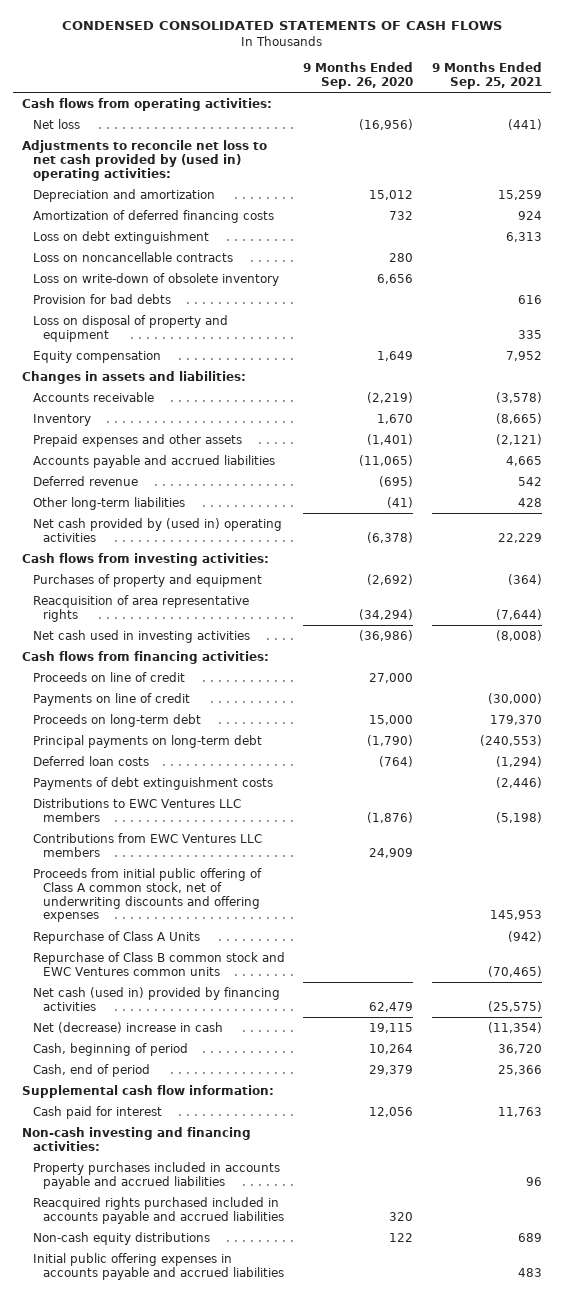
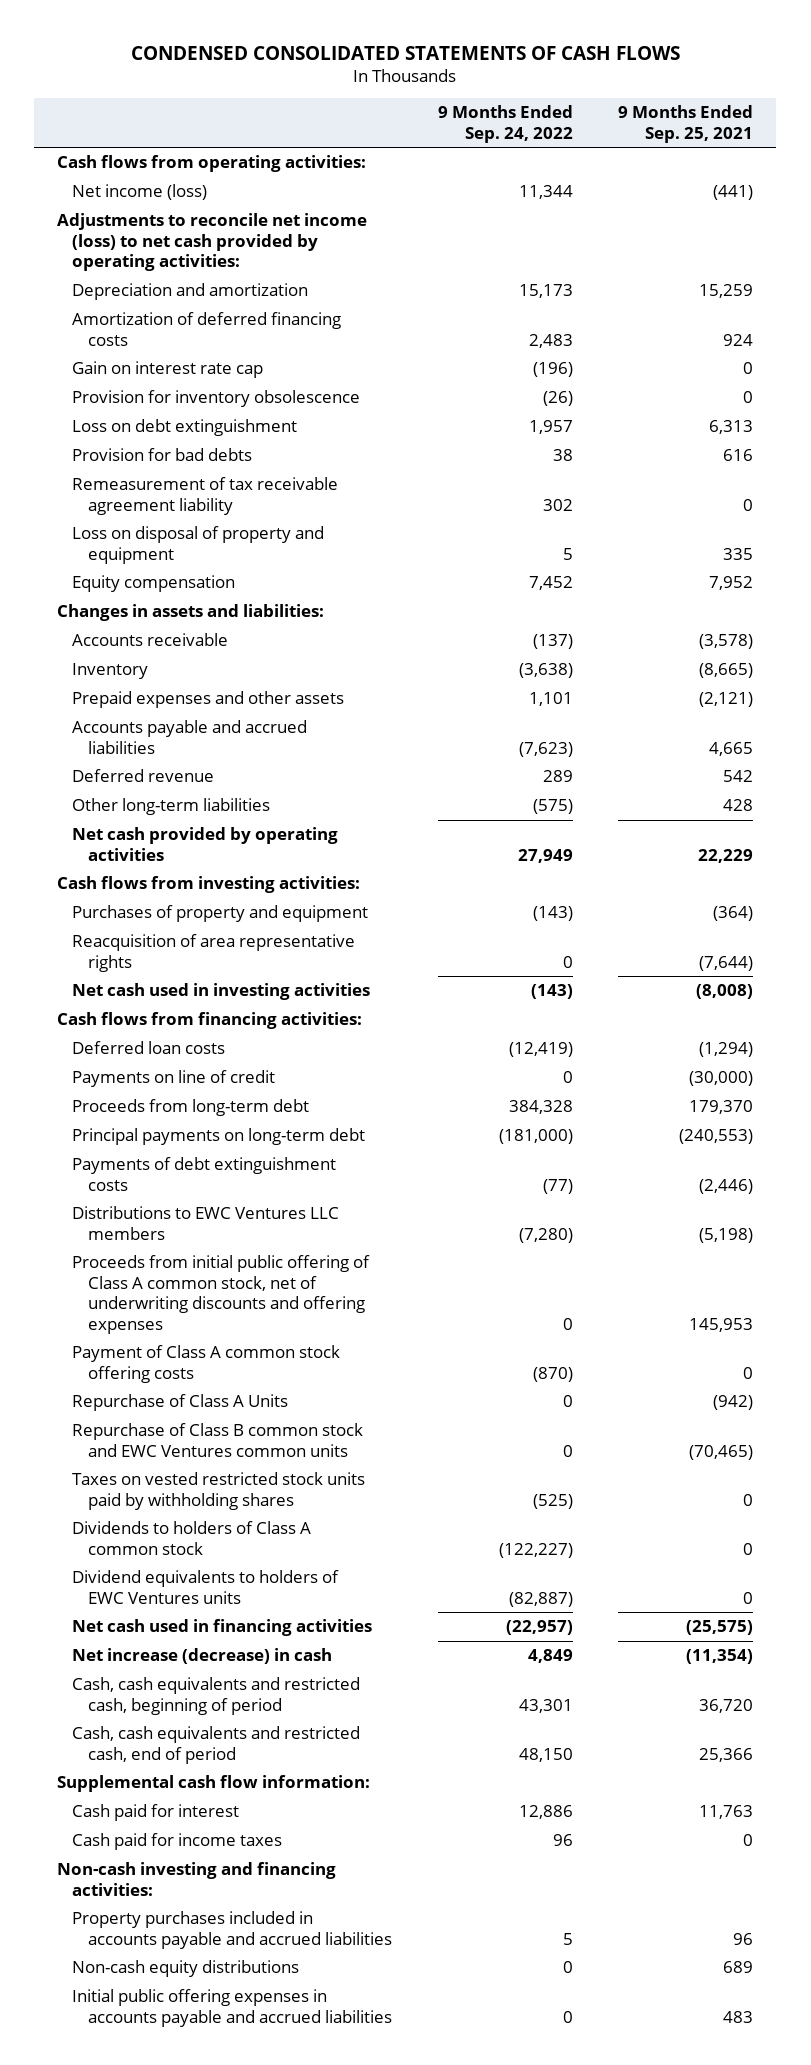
- | 9 Months Ended Sep. 26, 2020 | 9 Months Ended Sep. 25, 2021
+ | 9 Months Ended Sep. 24, 2022 | 9 Months Ended Sep. 25, 2021
- Net loss | (16,956) | (441)
- Adjustments to reconcile net loss to net cash provided by (used in) operating activities:
+ Net income (loss) | 11,344 | (441)
+ Adjustments to reconcile net income (loss) to net cash provided by operating activities:
+ Gain on interest rate cap | (196) | 0
+ Provision for inventory obsolescence | (26) | 0
- Loss on noncancellable contracts | 280 |
- Loss on write-down of obsolete inventory | 6,656 |
+ Remeasurement of tax receivable agreement liability | 302 | 0
- Net cash provided by (used in) operating activities | (6,378) | 22,229
+ Net cash provided by operating activities | 27,949 | 22,229
- Proceeds on line of credit | 27,000 |
moved up: Deferred loan costs | (12,419) | (1,294)
- Proceeds on long-term debt | 15,000 | 179,370
+ Proceeds from long-term debt | 384,328 | 179,370
- Contributions from EWC Ventures LLC members | 24,909 |
+ Payment of Class A common stock offering costs | (870) | 0
- Net cash (used in) provided by financing activities | 62,479 | (25,575)
- Net (decrease) increase in cash | 19,115 | (11,354)
- Cash, beginning of period | 10,264 | 36,720
- Cash, end of period | 29,379 | 25,366
+ Taxes on vested restricted stock units paid by withholding shares | (525) | 0
+ Dividends to holders of Class A common stock | (122,227) | 0
+ Dividend equivalents to holders of EWC Ventures units | (82,887) | 0
+ Net cash used in financing activities | (22,957) | (25,575)
+ Net increase (decrease) in cash | 4,849 | (11,354)
+ Cash, cash equivalents and restricted cash, beginning of period | 43,301 | 36,720
+ Cash, cash equivalents and restricted cash, end of period | 48,150 | 25,366
+ Cash paid for income taxes | 96 | 0
- Reacquired rights purchased included in accounts payable and accrued liabilities | 320 |

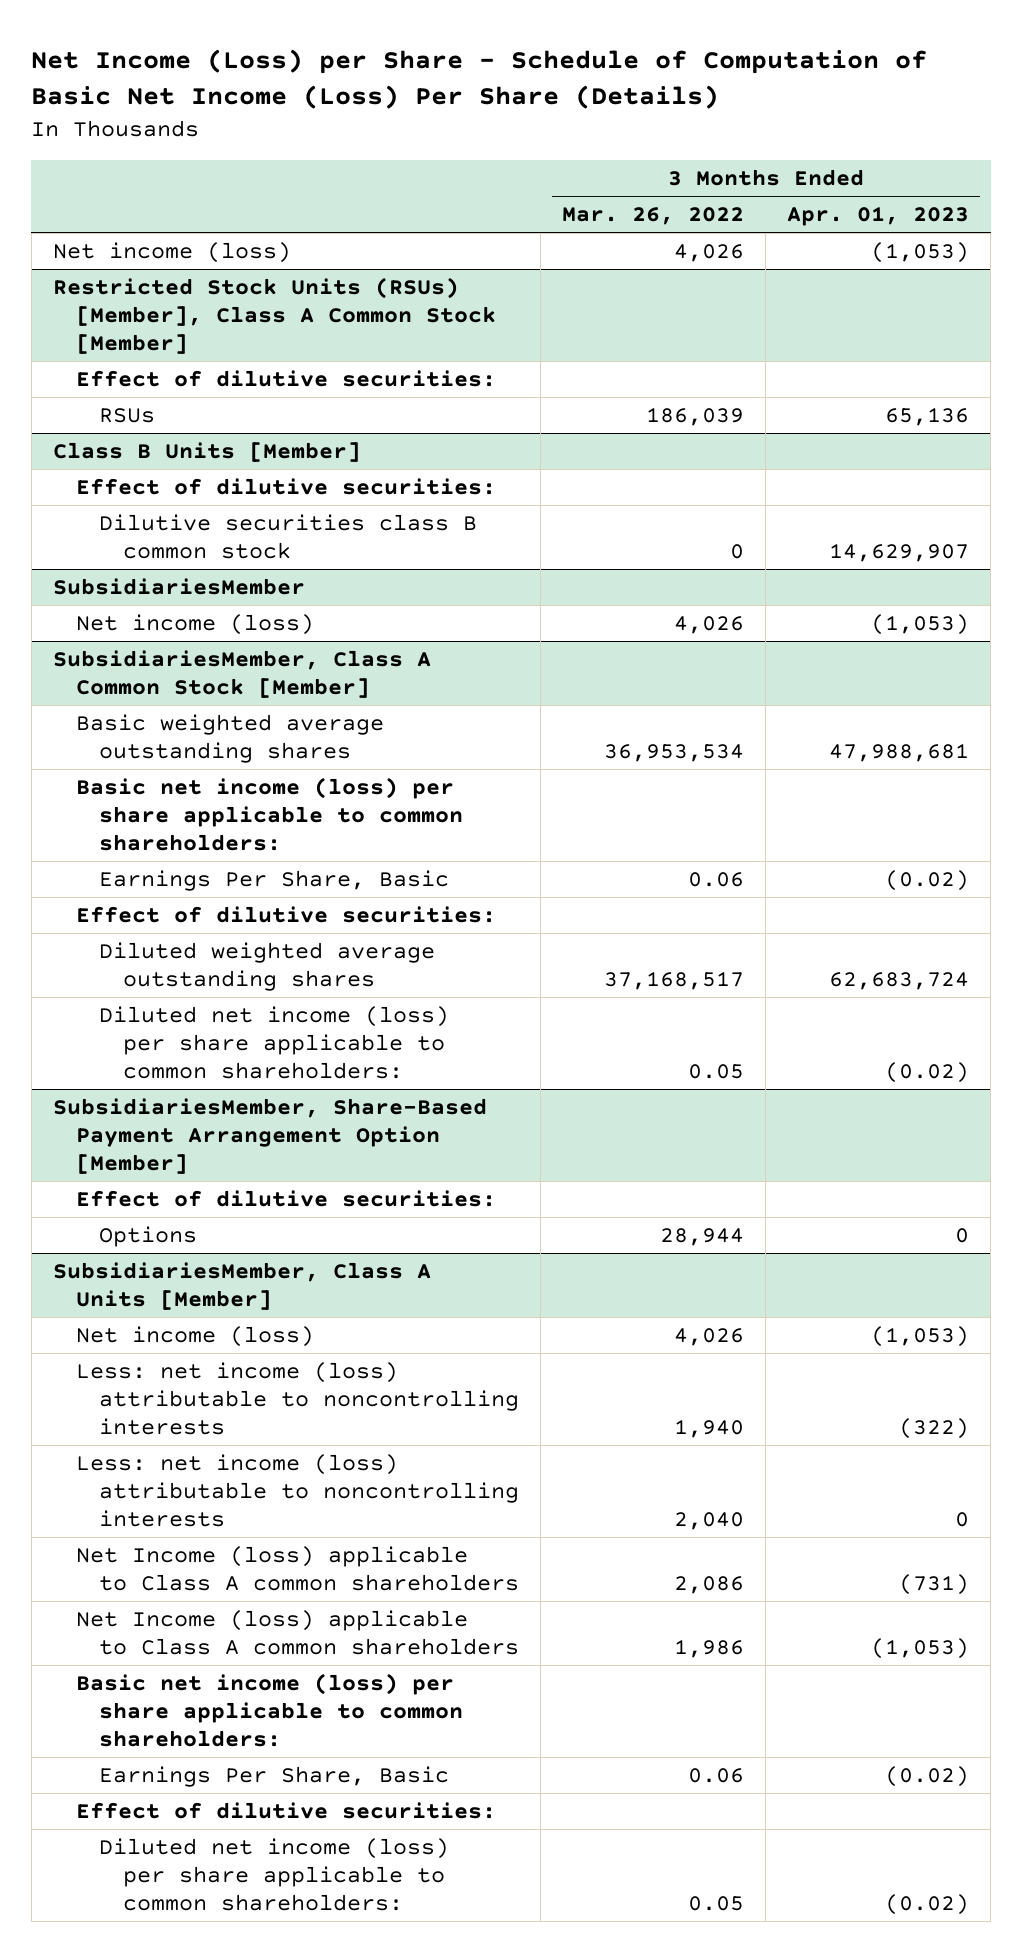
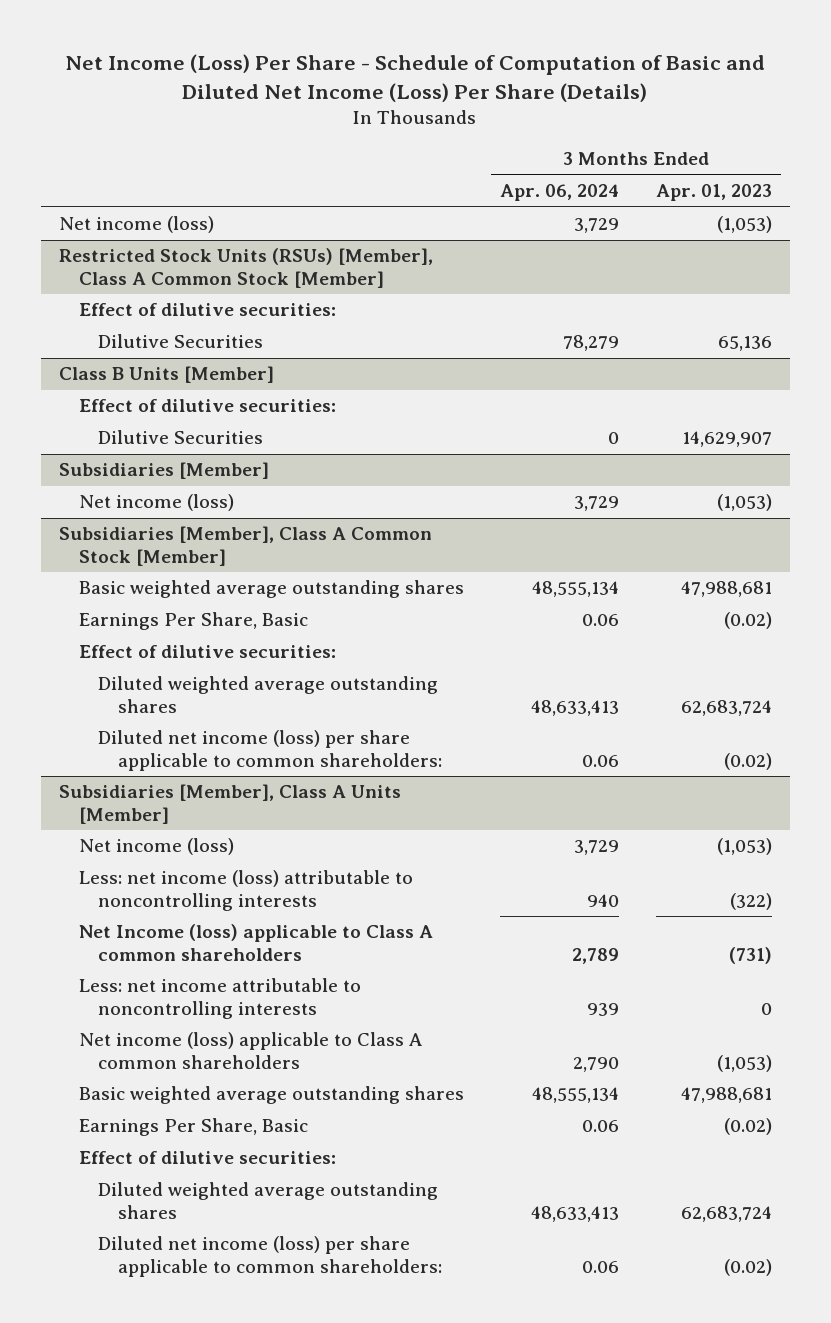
- Net Income (Loss) per Share - Schedule of Computation of Basic Net Income (Loss) Per Share (Details)
+ Net Income (Loss) Per Share - Schedule of Computation of Basic and Diluted Net Income (Loss) Per Share (Details)
- | 3 Months Ended Mar. 26, 2022 | 3 Months Ended Apr. 01, 2023
+ | 3 Months Ended Apr. 06, 2024 | 3 Months Ended Apr. 01, 2023
@ Restricted Stock Units (RSUs) [Member], Class A Common Stock [Member]
- RSUs | 186,039 | 65,136
+ Dilutive Securities | 78,279 | 65,136
@ Class B Units [Member]
- Dilutive securities class B common stock | 0 | 14,629,907
- SubsidiariesMember
@ Class B Units [Member]
+ Dilutive Securities | 0 | 14,629,907
+ Subsidiaries [Member]
- SubsidiariesMember, Class A Common Stock [Member]
+ Subsidiaries [Member], Class A Common Stock [Member]
- Basic net income (loss) per share applicable to common shareholders:
- SubsidiariesMember, Share-Based Payment Arrangement Option [Member]
- Effect of dilutive securities:
- Options | 28,944 | 0
- SubsidiariesMember, Class A Units [Member]
+ Subsidiaries [Member], Class A Units [Member]
- Less: net income (loss) attributable to noncontrolling interests | 2,040 | 0
- Net Income (loss) applicable to Class A common shareholders | 1,986 | (1,053)
- Basic net income (loss) per share applicable to common shareholders:
+ Less: net income attributable to noncontrolling interests | 939 | 0
+ Net income (loss) applicable to Class A common shareholders | 2,790 | (1,053)
+ Basic weighted average outstanding shares | 48,555,134 | 47,988,681
+ Diluted weighted average outstanding shares | 48,633,413 | 62,683,724

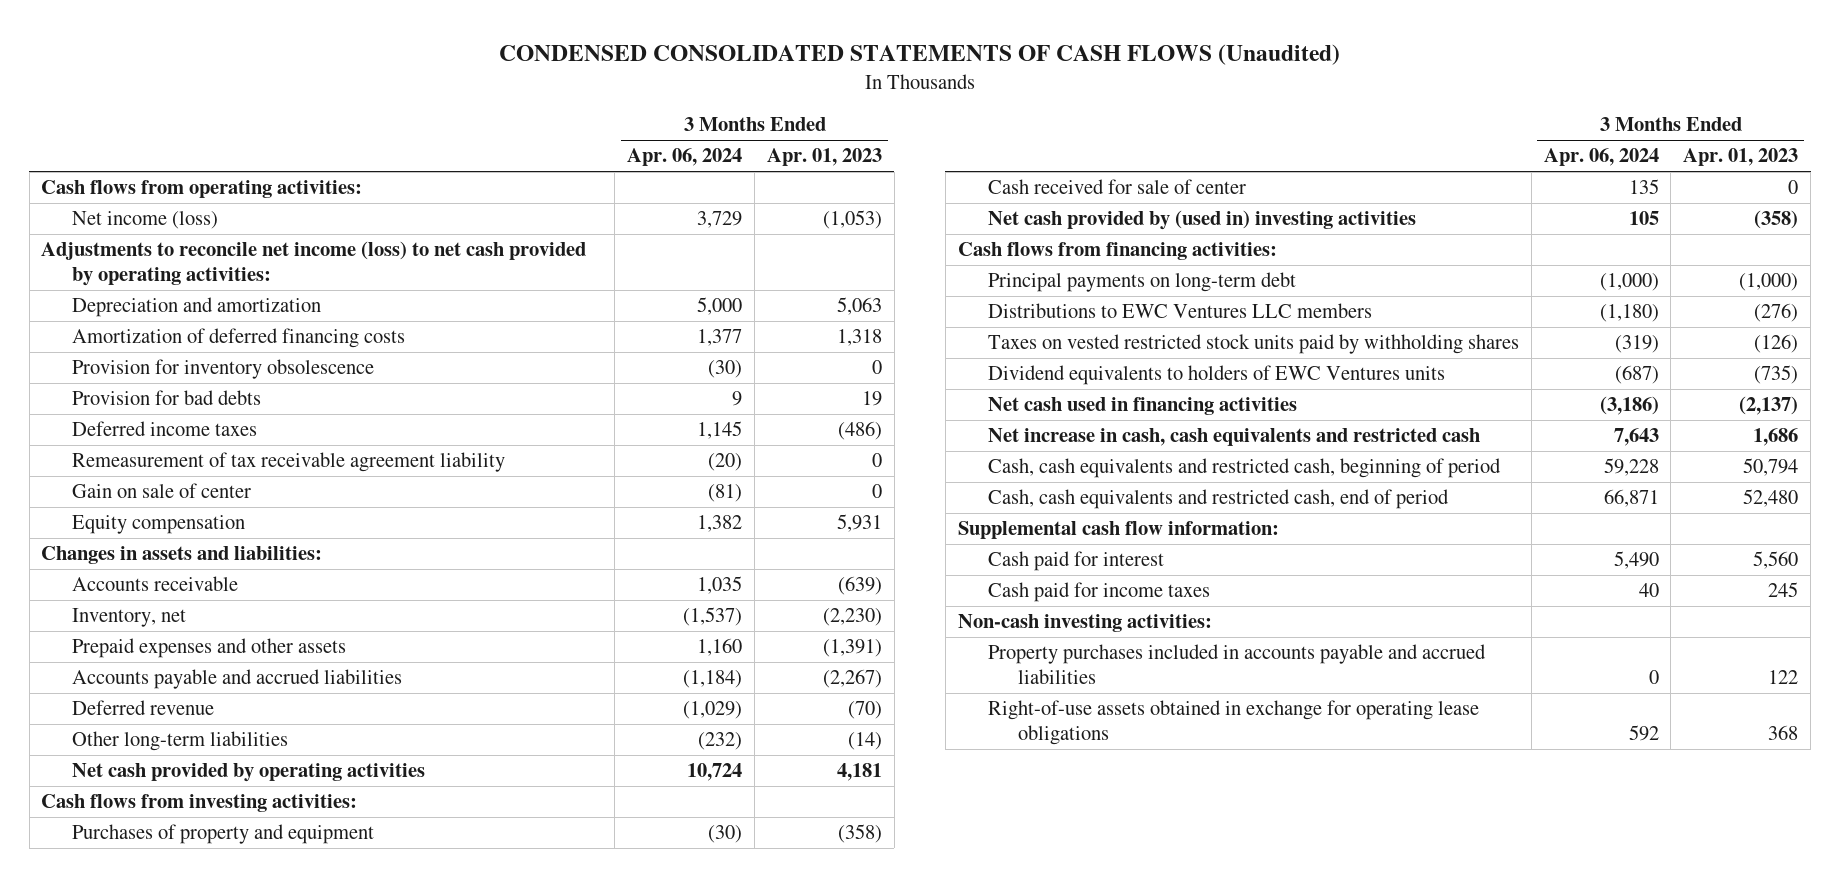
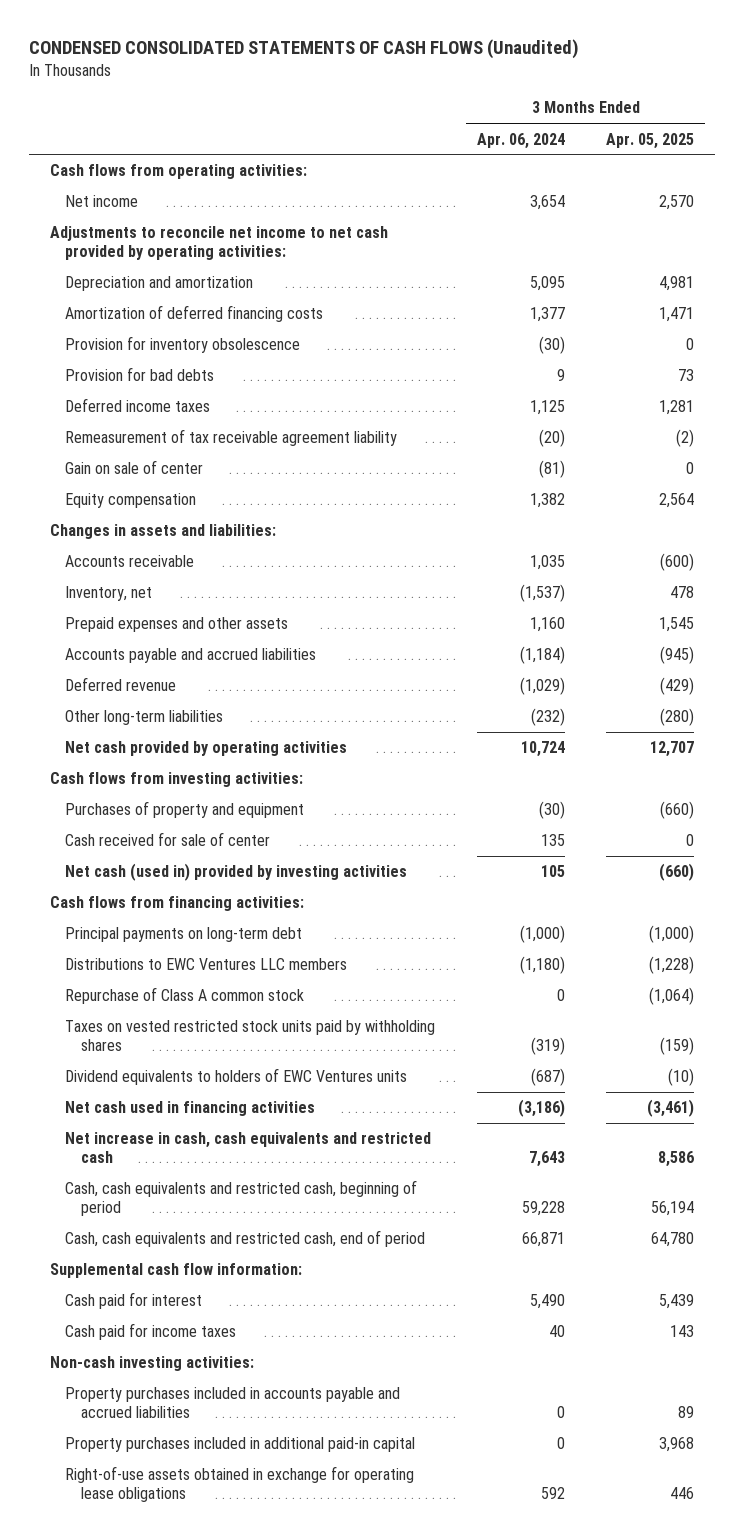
- | 3 Months Ended Apr. 06, 2024 | 3 Months Ended Apr. 01, 2023
+ | 3 Months Ended Apr. 06, 2024 | 3 Months Ended Apr. 05, 2025
- Net income (loss) | 3,729 | (1,053)
- Adjustments to reconcile net income (loss) to net cash provided by operating activities:
- Depreciation and amortization | 5,000 | 5,063
+ Net income | 3,654 | 2,570
+ Adjustments to reconcile net income to net cash provided by operating activities:
+ Depreciation and amortization | 5,095 | 4,981
- Deferred income taxes | 1,145 | (486)
+ Deferred income taxes | 1,125 | 1,281
- Net cash provided by (used in) investing activities | 105 | (358)
+ Net cash (used in) provided by investing activities | 105 | (660)
+ Repurchase of Class A common stock | 0 | (1,064)
+ Property purchases included in additional paid-in capital | 0 | 3,968

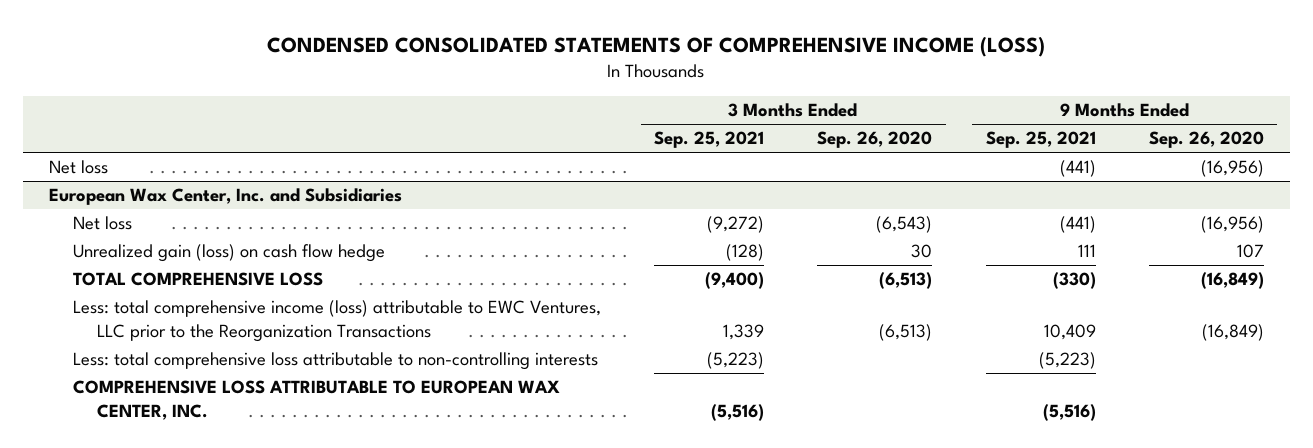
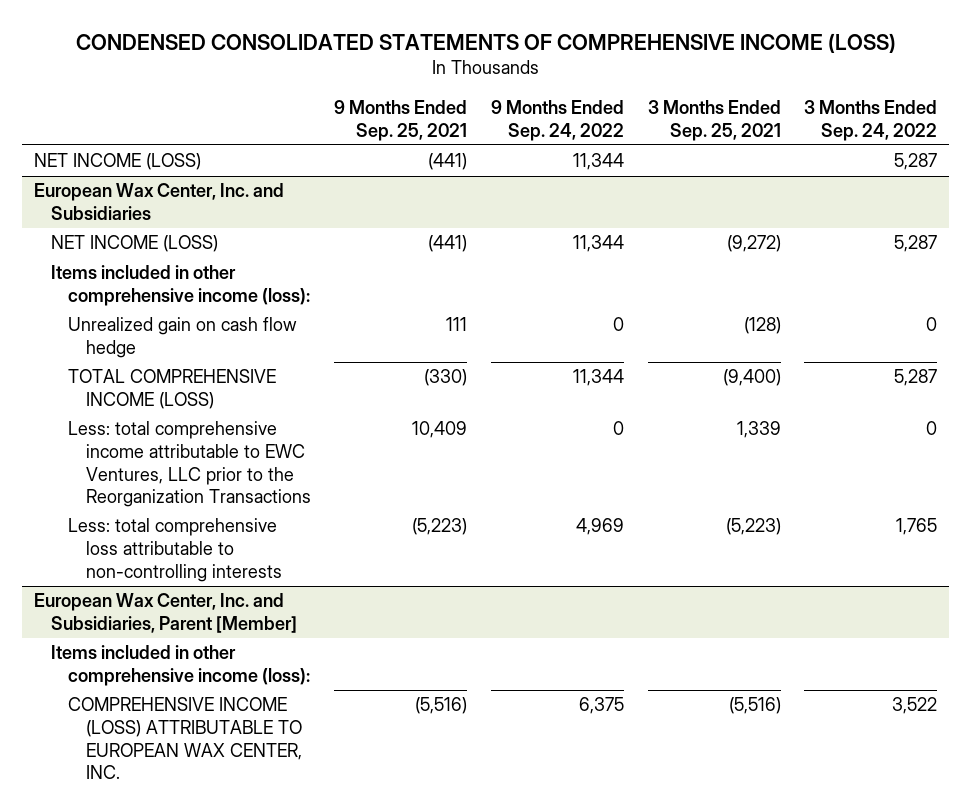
- | 3 Months Ended Sep. 25, 2021 | 3 Months Ended Sep. 26, 2020 | 9 Months Ended Sep. 25, 2021 | 9 Months Ended Sep. 26, 2020
+ | 9 Months Ended Sep. 25, 2021 | 9 Months Ended Sep. 24, 2022 | 3 Months Ended Sep. 25, 2021 | 3 Months Ended Sep. 24, 2022
- Net loss | | | (441) | (16,956)
+ NET INCOME (LOSS) | (441) | 11,344 | | 5,287
@ European Wax Center, Inc. and Subsidiaries
- Net loss | (9,272) | (6,543) | (441) | (16,956)
- Unrealized gain (loss) on cash flow hedge | (128) | 30 | 111 | 107
- TOTAL COMPREHENSIVE LOSS | (9,400) | (6,513) | (330) | (16,849)
- Less: total comprehensive income (loss) attributable to EWC Ventures, LLC prior to the Reorganization Transactions | 1,339 | (6,513) | 10,409 | (16,849)
+ NET INCOME (LOSS) | (441) | 11,344 | (9,272) | 5,287
+ Items included in other comprehensive income (loss):
+ Unrealized gain on cash flow hedge | 111 | 0 | (128) | 0
+ TOTAL COMPREHENSIVE INCOME (LOSS) | (330) | 11,344 | (9,400) | 5,287
+ Less: total comprehensive income attributable to EWC Ventures, LLC prior to the Reorganization Transactions | 10,409 | 0 | 1,339 | 0
- COMPREHENSIVE LOSS ATTRIBUTABLE TO EUROPEAN WAX CENTER, INC. | (5,516) | | (5,516) |
+ European Wax Center, Inc. and Subsidiaries, Parent [Member]
+ Items included in other comprehensive income (loss):
+ COMPREHENSIVE INCOME (LOSS) ATTRIBUTABLE TO EUROPEAN WAX CENTER, INC. | (5,516) | 6,375 | (5,516) | 3,522

